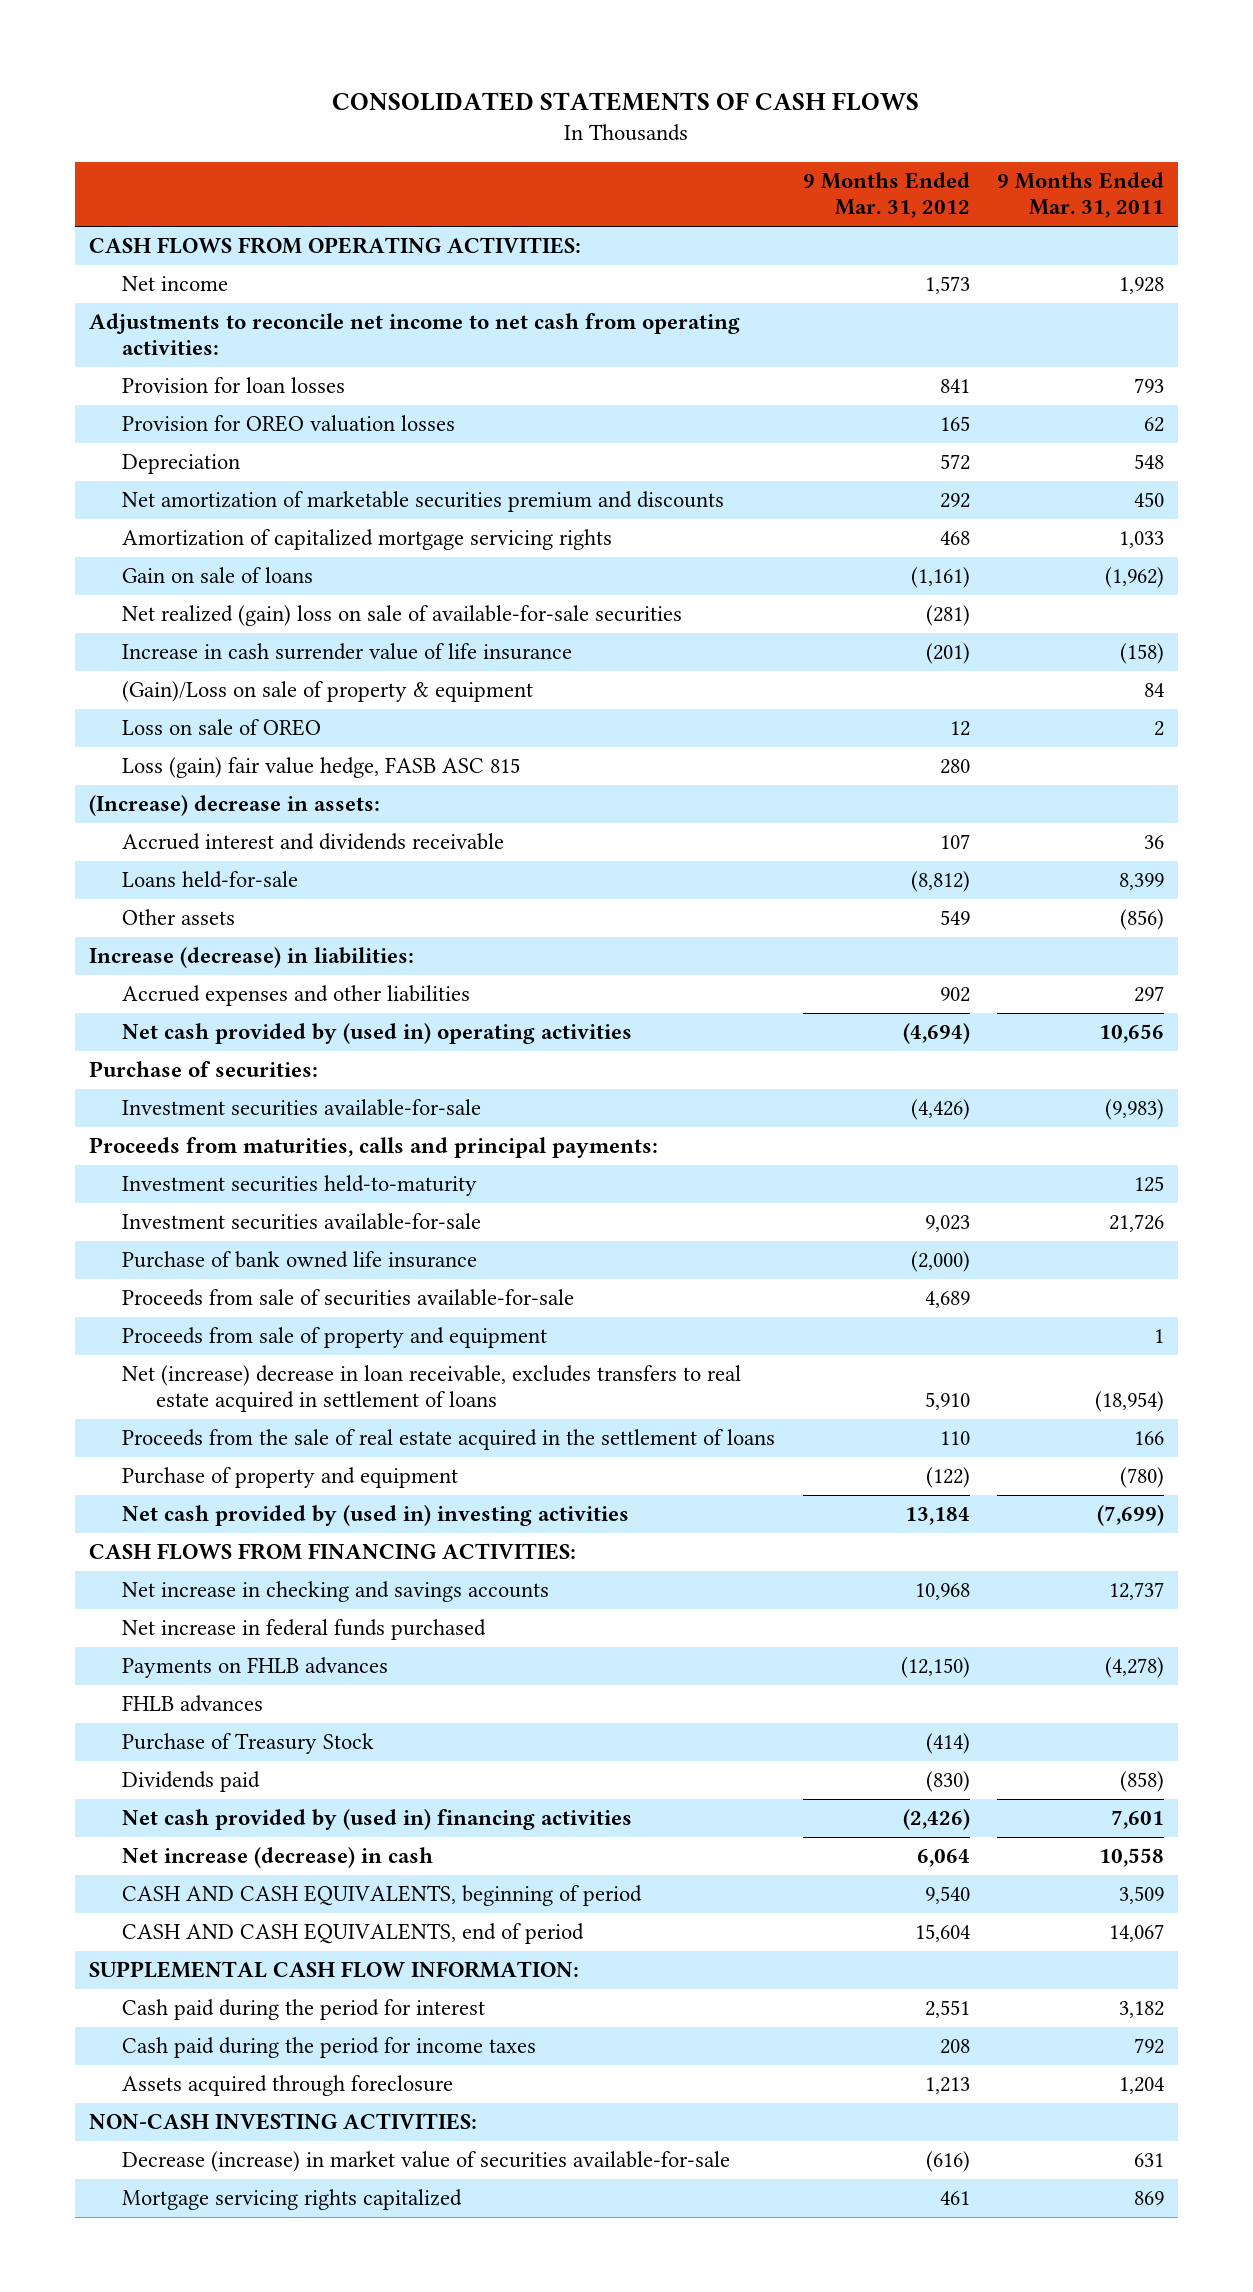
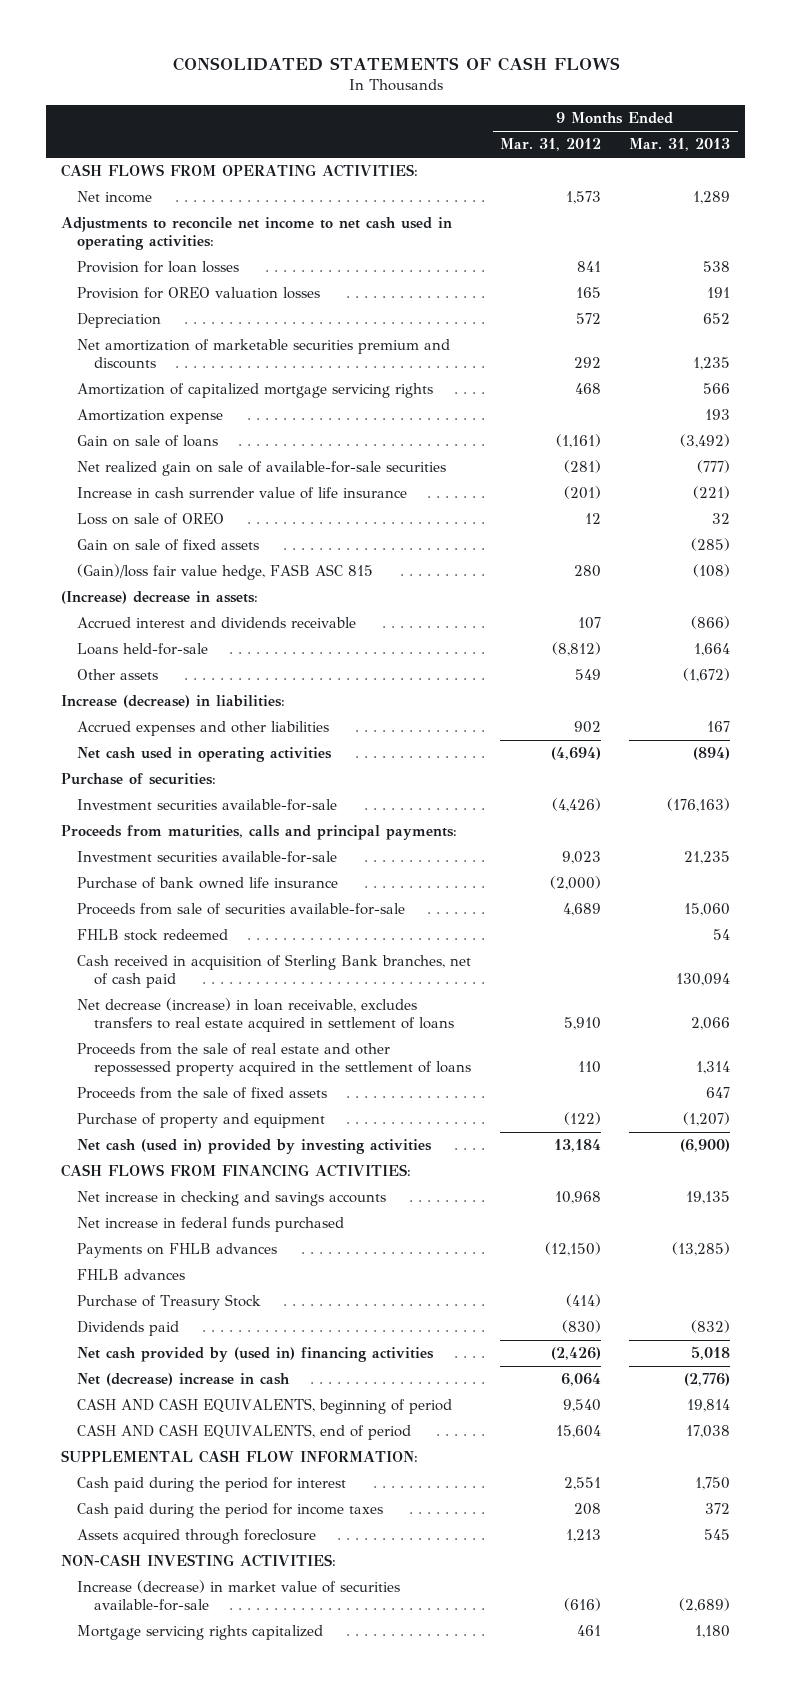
- | 9 Months Ended Mar. 31, 2012 | 9 Months Ended Mar. 31, 2011
+ | 9 Months Ended Mar. 31, 2012 | 9 Months Ended Mar. 31, 2013
- Adjustments to reconcile net income to net cash from operating activities:
+ Adjustments to reconcile net income to net cash used in operating activities:
+ Amortization expense | | 193
- Net realized (gain) loss on sale of available-for-sale securities | (281) |
+ Net realized gain on sale of available-for-sale securities | (281) | (777)
- (Gain)/Loss on sale of property & equipment | | 84
- Loss (gain) fair value hedge, FASB ASC 815 | 280 |
+ Gain on sale of fixed assets | | (285)
+ (Gain)/loss fair value hedge, FASB ASC 815 | 280 | (108)
- Net cash provided by (used in) operating activities | (4,694) | 10,656
+ Net cash used in operating activities | (4,694) | (894)
- Investment securities held-to-maturity | | 125
- Proceeds from sale of property and equipment | | 1
- Net (increase) decrease in loan receivable, excludes transfers to real estate acquired in settlement of loans | 5,910 | (18,954)
- Proceeds from the sale of real estate acquired in the settlement of loans | 110 | 166
+ FHLB stock redeemed | | 54
+ Cash received in acquisition of Sterling Bank branches, net of cash paid | | 130,094
+ Net decrease (increase) in loan receivable, excludes transfers to real estate acquired in settlement of loans | 5,910 | 2,066
+ Proceeds from the sale of real estate and other repossessed property acquired in the settlement of loans | 110 | 1,314
+ Proceeds from the sale of fixed assets | | 647
- Net cash provided by (used in) investing activities | 13,184 | (7,699)
+ Net cash (used in) provided by investing activities | 13,184 | (6,900)
- Net increase (decrease) in cash | 6,064 | 10,558
+ Net (decrease) increase in cash | 6,064 | (2,776)
- Decrease (increase) in market value of securities available-for-sale | (616) | 631
+ Increase (decrease) in market value of securities available-for-sale | (616) | (2,689)

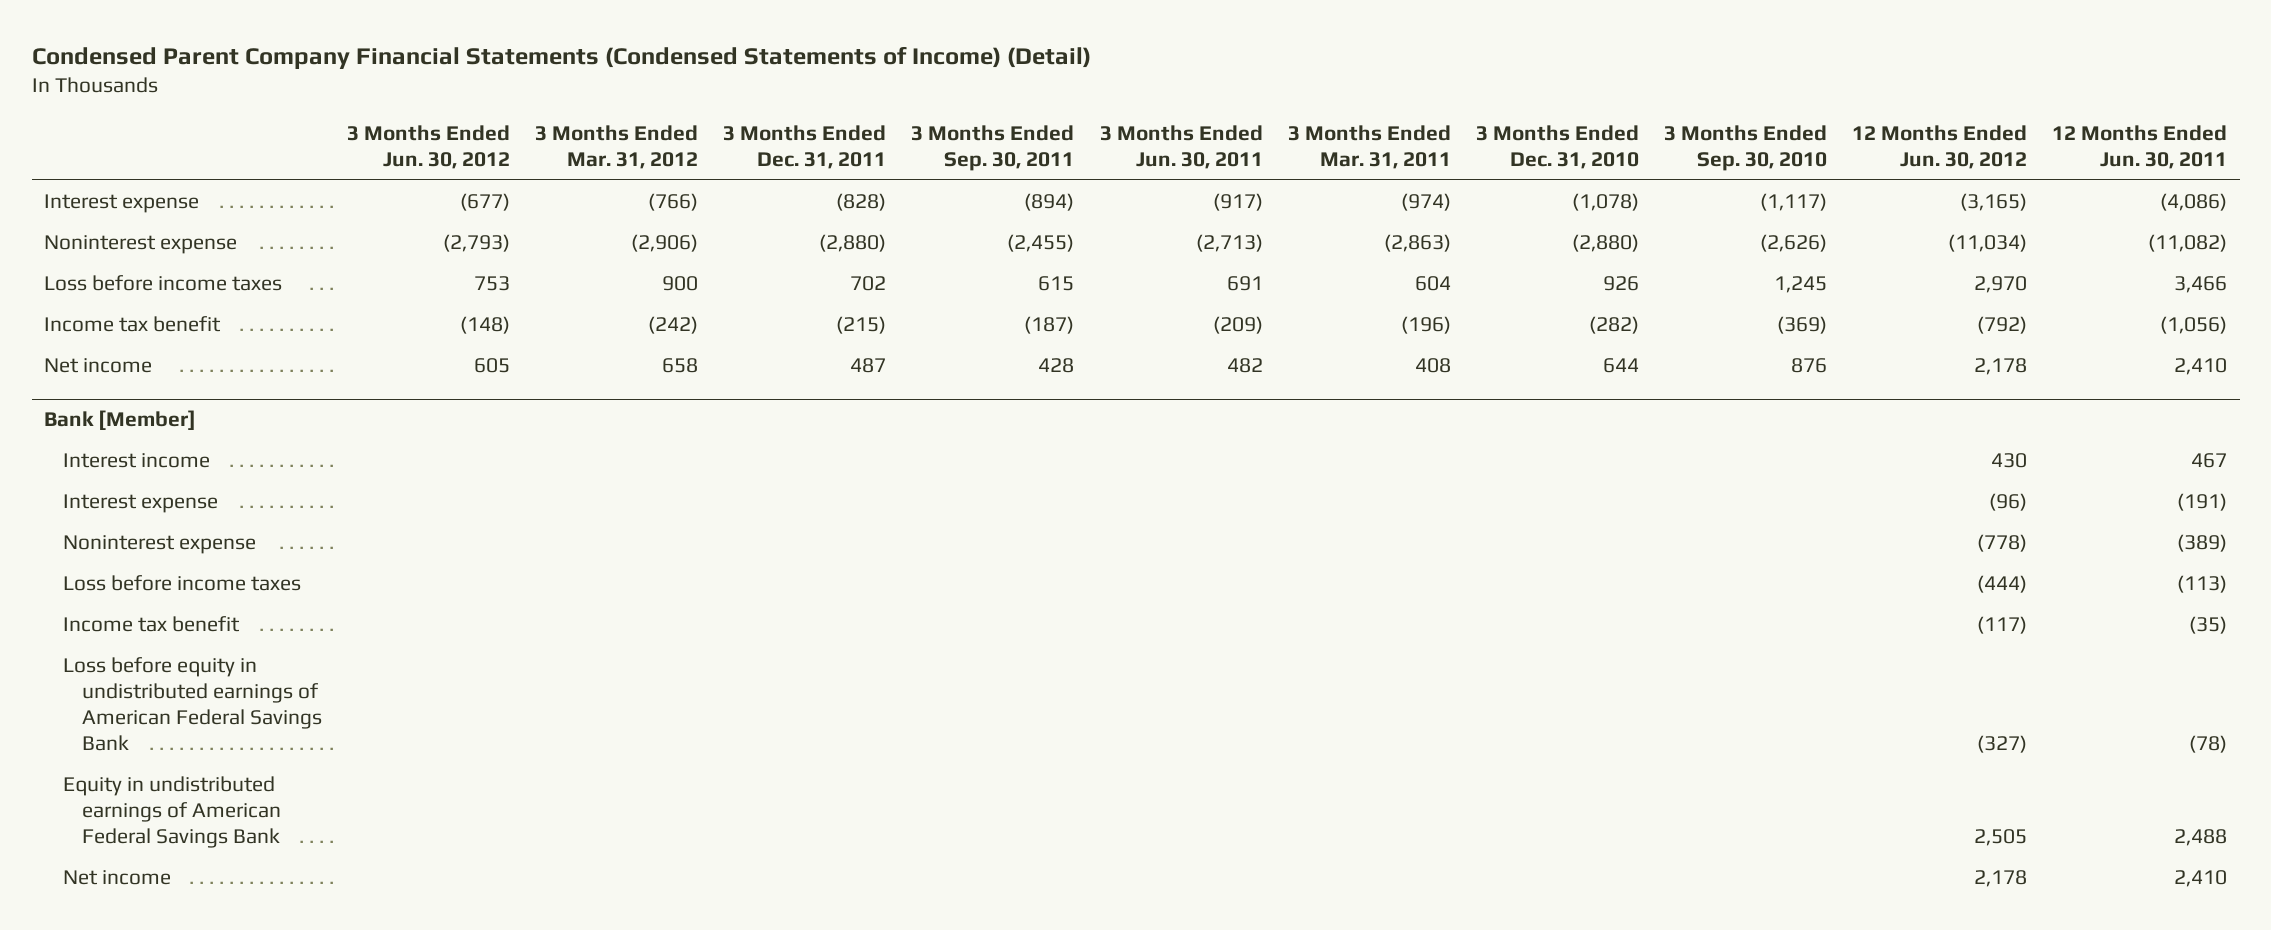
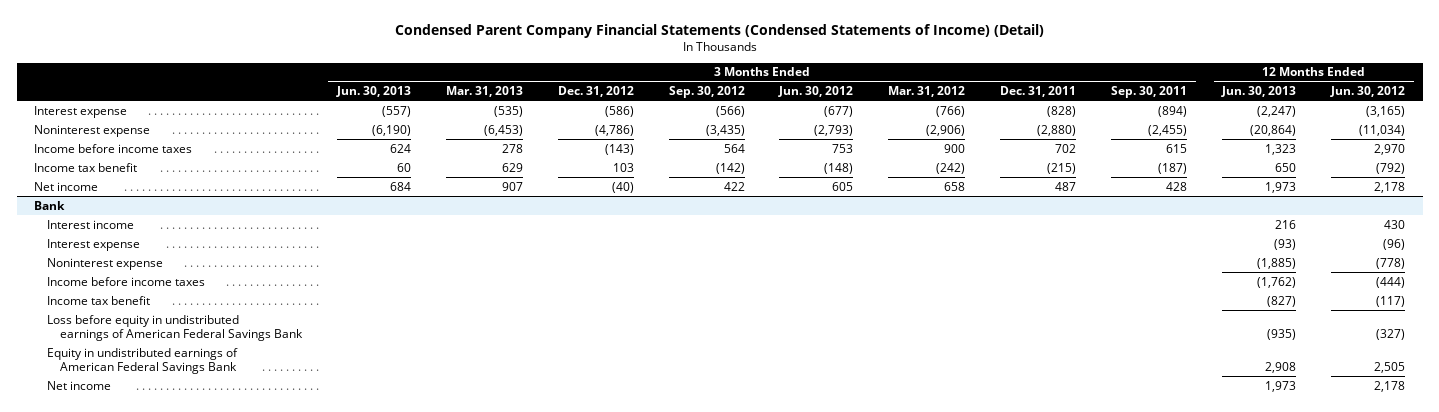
- | 3 Months Ended Jun. 30, 2012 | 3 Months Ended Mar. 31, 2012 | 3 Months Ended Dec. 31, 2011 | 3 Months Ended Sep. 30, 2011 | 3 Months Ended Jun. 30, 2011 | 3 Months Ended Mar. 31, 2011 | 3 Months Ended Dec. 31, 2010 | 3 Months Ended Sep. 30, 2010 | 12 Months Ended Jun. 30, 2012 | 12 Months Ended Jun. 30, 2011
+ | 3 Months Ended Jun. 30, 2013 | 3 Months Ended Mar. 31, 2013 | 3 Months Ended Dec. 31, 2012 | 3 Months Ended Sep. 30, 2012 | 3 Months Ended Jun. 30, 2012 | 3 Months Ended Mar. 31, 2012 | 3 Months Ended Dec. 31, 2011 | 3 Months Ended Sep. 30, 2011 | 12 Months Ended Jun. 30, 2013 | 12 Months Ended Jun. 30, 2012
- Loss before income taxes | 753 | 900 | 702 | 615 | 691 | 604 | 926 | 1,245 | 2,970 | 3,466
+ Income before income taxes | 624 | 278 | (143) | 564 | 753 | 900 | 702 | 615 | 1,323 | 2,970
- Bank [Member]
+ Bank
- Loss before income taxes | | | | | | | | | (444) | (113)
+ Income before income taxes | | | | | | | | | (1,762) | (444)

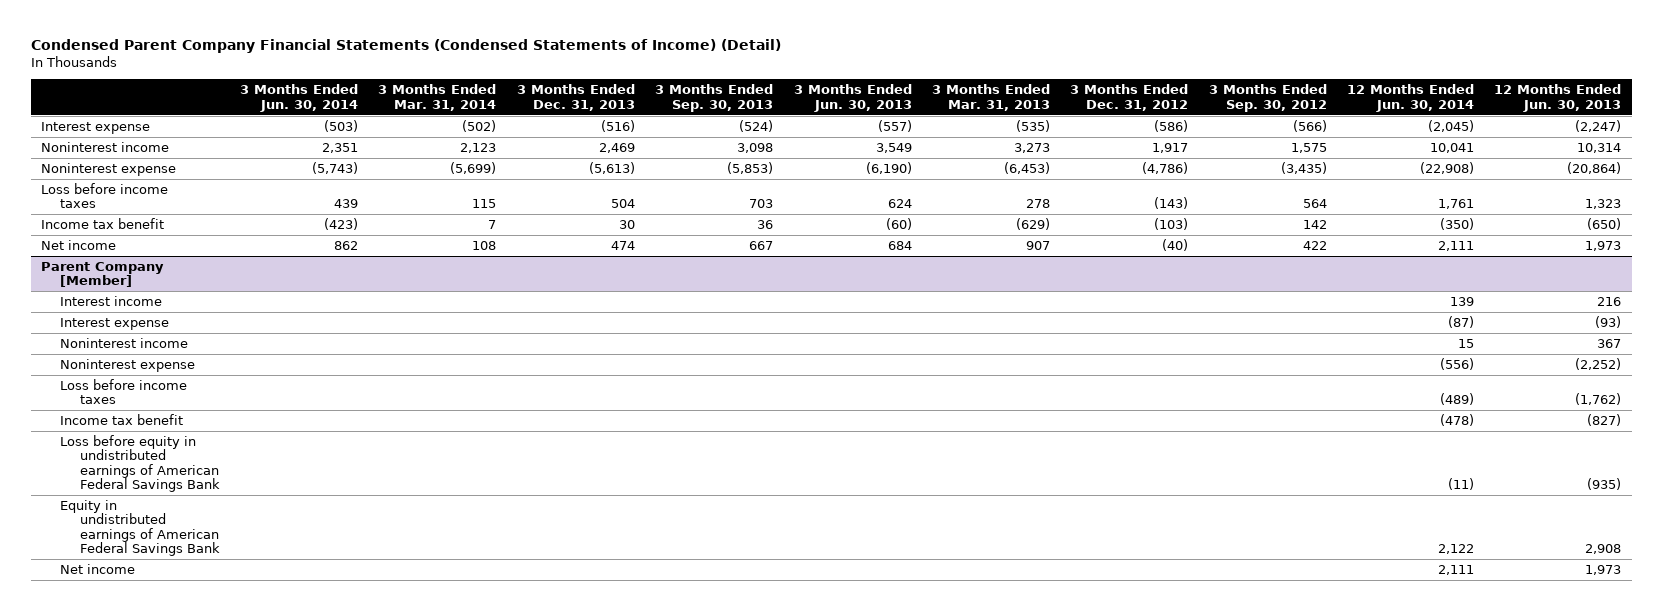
- | 3 Months Ended Jun. 30, 2013 | 3 Months Ended Mar. 31, 2013 | 3 Months Ended Dec. 31, 2012 | 3 Months Ended Sep. 30, 2012 | 3 Months Ended Jun. 30, 2012 | 3 Months Ended Mar. 31, 2012 | 3 Months Ended Dec. 31, 2011 | 3 Months Ended Sep. 30, 2011 | 12 Months Ended Jun. 30, 2013 | 12 Months Ended Jun. 30, 2012
+ | 3 Months Ended Jun. 30, 2014 | 3 Months Ended Mar. 31, 2014 | 3 Months Ended Dec. 31, 2013 | 3 Months Ended Sep. 30, 2013 | 3 Months Ended Jun. 30, 2013 | 3 Months Ended Mar. 31, 2013 | 3 Months Ended Dec. 31, 2012 | 3 Months Ended Sep. 30, 2012 | 12 Months Ended Jun. 30, 2014 | 12 Months Ended Jun. 30, 2013
+ Noninterest income | 2,351 | 2,123 | 2,469 | 3,098 | 3,549 | 3,273 | 1,917 | 1,575 | 10,041 | 10,314
- Income before income taxes | 624 | 278 | (143) | 564 | 753 | 900 | 702 | 615 | 1,323 | 2,970
- Income tax benefit | 60 | 629 | 103 | (142) | (148) | (242) | (215) | (187) | 650 | (792)
+ Loss before income taxes | 439 | 115 | 504 | 703 | 624 | 278 | (143) | 564 | 1,761 | 1,323
+ Income tax benefit | (423) | 7 | 30 | 36 | (60) | (629) | (103) | 142 | (350) | (650)
- Bank
+ Parent Company [Member]
- Noninterest expense | | | | | | | | | (1,885) | (778)
- Income before income taxes | | | | | | | | | (1,762) | (444)
+ Noninterest income | | | | | | | | | 15 | 367
+ Noninterest expense | | | | | | | | | (556) | (2,252)
+ Loss before income taxes | | | | | | | | | (489) | (1,762)

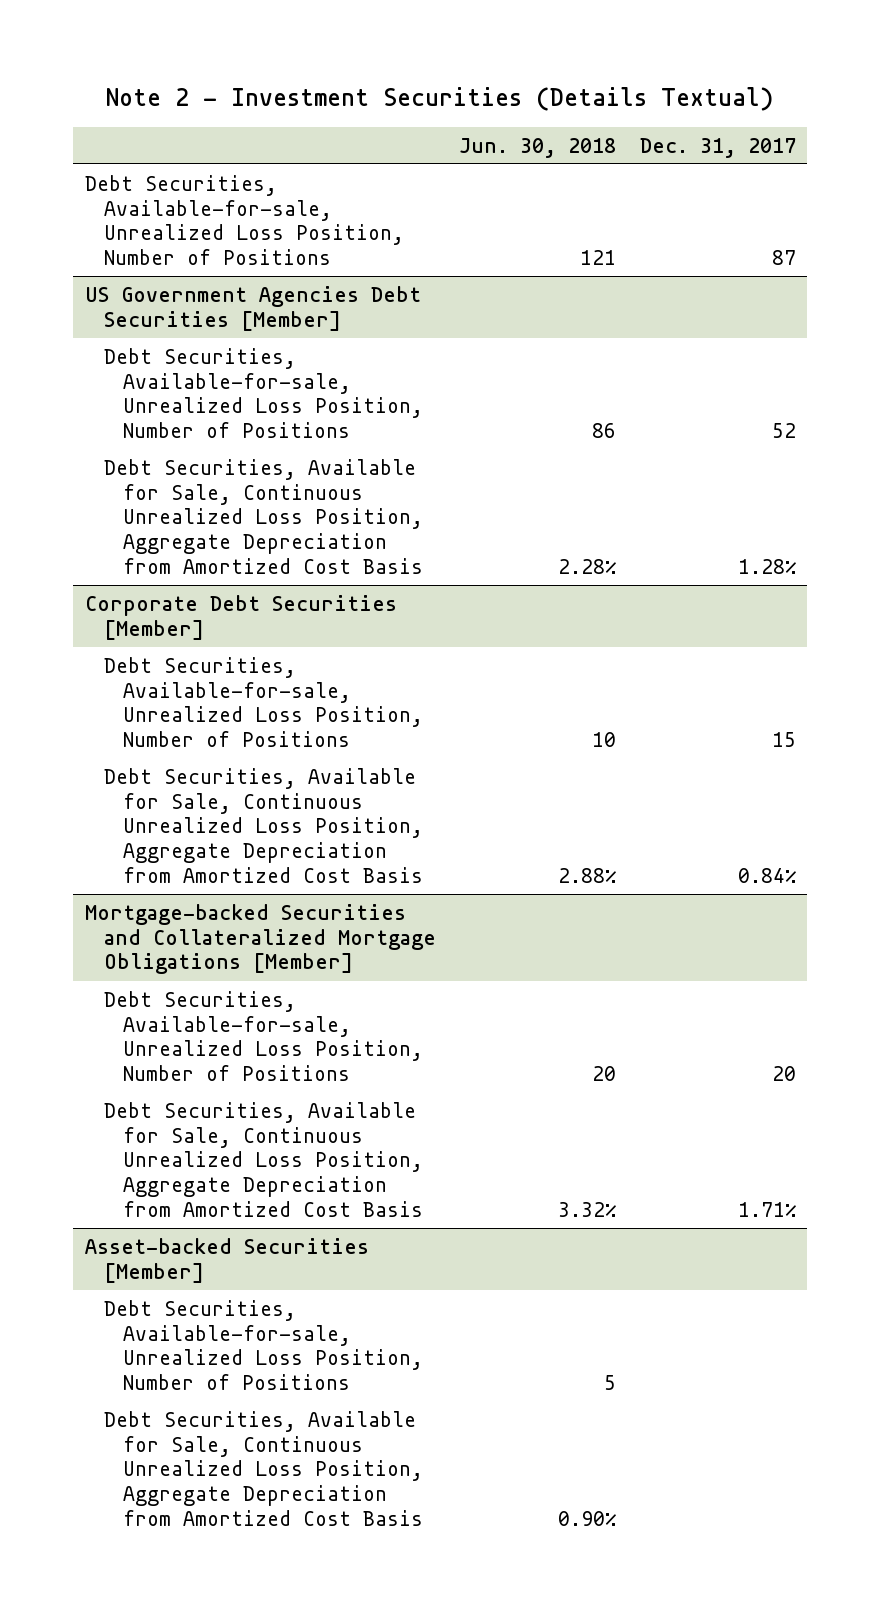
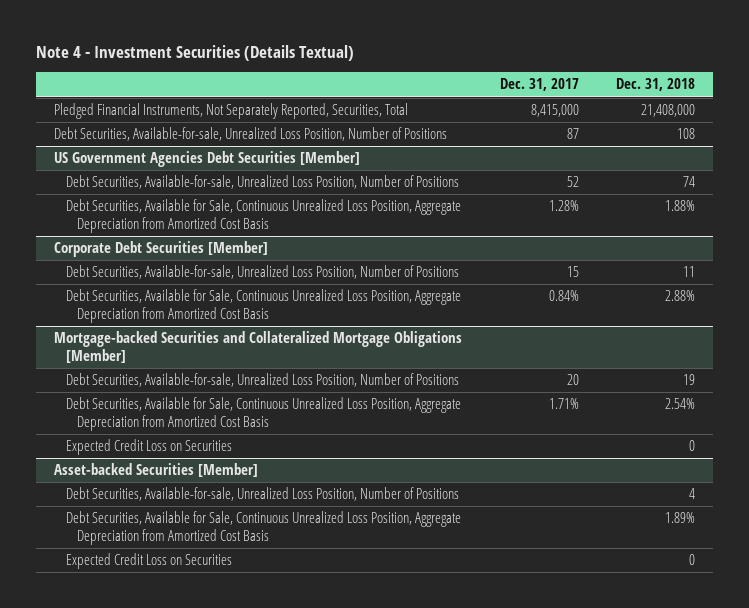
- Note 2 - Investment Securities (Details Textual)
+ Note 4 - Investment Securities (Details Textual)
- | Jun. 30, 2018 | Dec. 31, 2017
+ | Dec. 31, 2017 | Dec. 31, 2018
+ Pledged Financial Instruments, Not Separately Reported, Securities, Total | 8,415,000 | 21,408,000
@ Mortgage-backed Securities and Collateralized Mortgage Obligations [Member]
+ Expected Credit Loss on Securities | | 0
@ Asset-backed Securities [Member]
+ Expected Credit Loss on Securities | | 0

